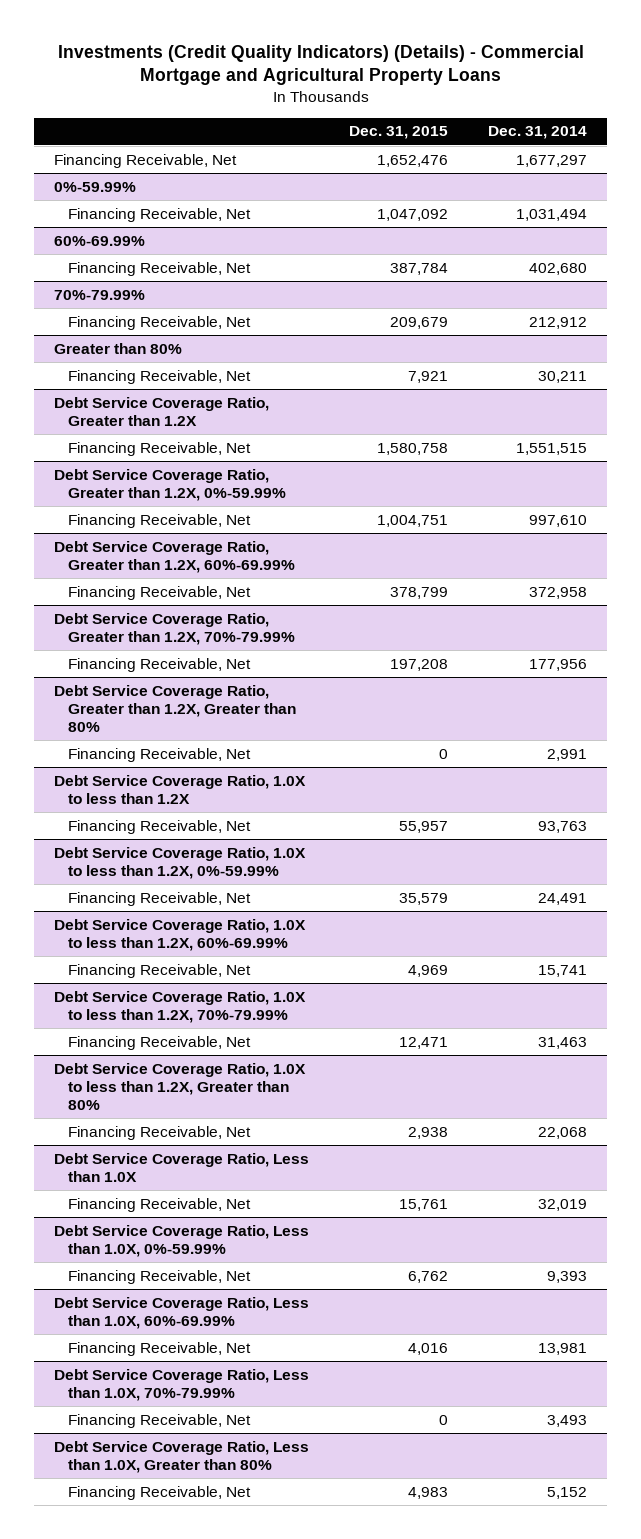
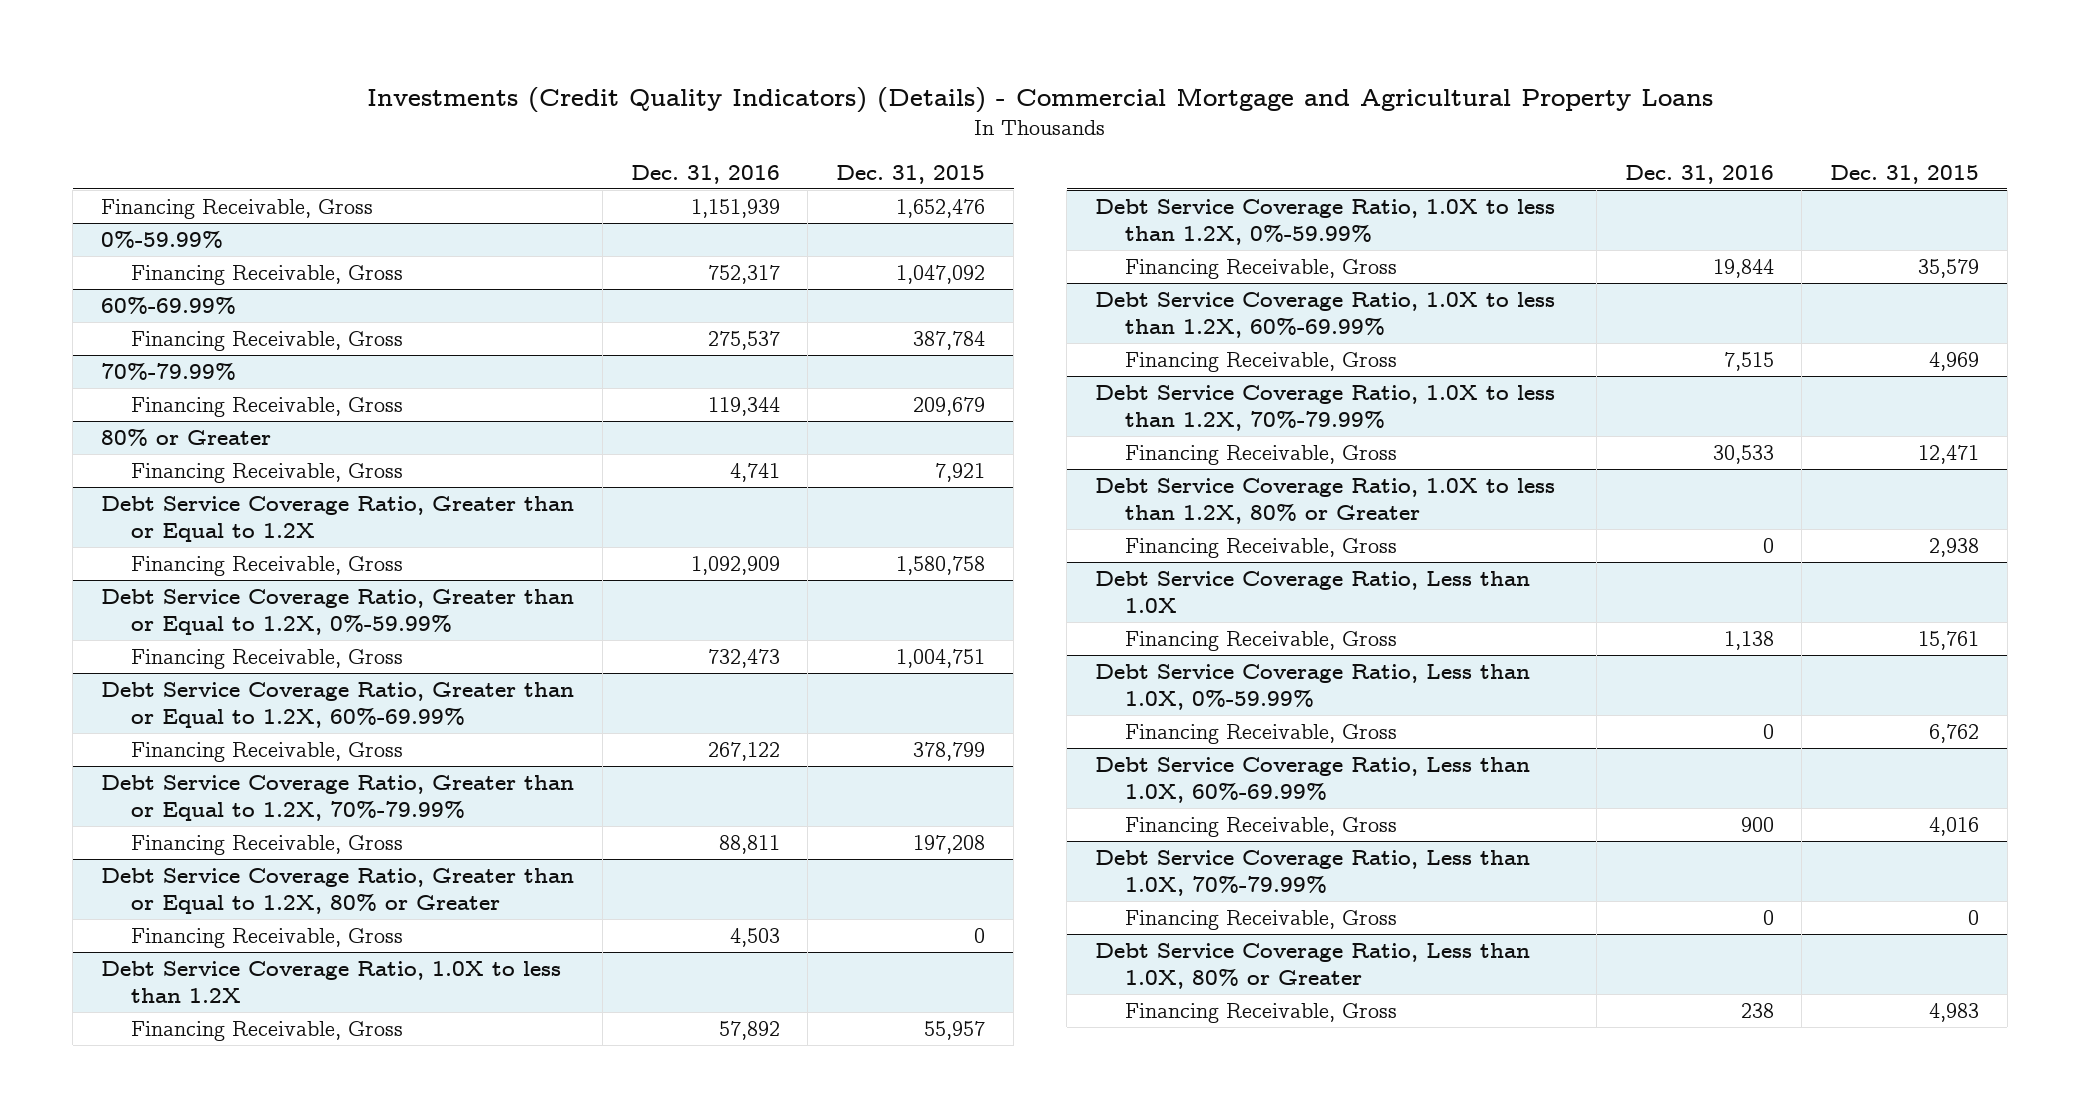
- | Dec. 31, 2015 | Dec. 31, 2014
+ | Dec. 31, 2016 | Dec. 31, 2015
- Financing Receivable, Net | 1,652,476 | 1,677,297
+ Financing Receivable, Gross | 1,151,939 | 1,652,476
@ 0%-59.99%
- Financing Receivable, Net | 1,047,092 | 1,031,494
+ Financing Receivable, Gross | 752,317 | 1,047,092
@ 60%-69.99%
- Financing Receivable, Net | 387,784 | 402,680
+ Financing Receivable, Gross | 275,537 | 387,784
@ 70%-79.99%
- Financing Receivable, Net | 209,679 | 212,912
- Greater than 80%
- Financing Receivable, Net | 7,921 | 30,211
- Debt Service Coverage Ratio, Greater than 1.2X
- Financing Receivable, Net | 1,580,758 | 1,551,515
- Debt Service Coverage Ratio, Greater than 1.2X, 0%-59.99%
- Financing Receivable, Net | 1,004,751 | 997,610
- Debt Service Coverage Ratio, Greater than 1.2X, 60%-69.99%
- Financing Receivable, Net | 378,799 | 372,958
- Debt Service Coverage Ratio, Greater than 1.2X, 70%-79.99%
- Financing Receivable, Net | 197,208 | 177,956
- Debt Service Coverage Ratio, Greater than 1.2X, Greater than 80%
- Financing Receivable, Net | 0 | 2,991
@ 70%-79.99%
+ Financing Receivable, Gross | 119,344 | 209,679
+ 80% or Greater
+ Financing Receivable, Gross | 4,741 | 7,921
+ Debt Service Coverage Ratio, Greater than or Equal to 1.2X
+ Financing Receivable, Gross | 1,092,909 | 1,580,758
+ Debt Service Coverage Ratio, Greater than or Equal to 1.2X, 0%-59.99%
+ Financing Receivable, Gross | 732,473 | 1,004,751
+ Debt Service Coverage Ratio, Greater than or Equal to 1.2X, 60%-69.99%
+ Financing Receivable, Gross | 267,122 | 378,799
+ Debt Service Coverage Ratio, Greater than or Equal to 1.2X, 70%-79.99%
+ Financing Receivable, Gross | 88,811 | 197,208
+ Debt Service Coverage Ratio, Greater than or Equal to 1.2X, 80% or Greater
+ Financing Receivable, Gross | 4,503 | 0
@ Debt Service Coverage Ratio, 1.0X to less than 1.2X
- Financing Receivable, Net | 55,957 | 93,763
+ Financing Receivable, Gross | 57,892 | 55,957
@ Debt Service Coverage Ratio, 1.0X to less than 1.2X, 0%-59.99%
- Financing Receivable, Net | 35,579 | 24,491
+ Financing Receivable, Gross | 19,844 | 35,579
@ Debt Service Coverage Ratio, 1.0X to less than 1.2X, 60%-69.99%
- Financing Receivable, Net | 4,969 | 15,741
+ Financing Receivable, Gross | 7,515 | 4,969
@ Debt Service Coverage Ratio, 1.0X to less than 1.2X, 70%-79.99%
- Financing Receivable, Net | 12,471 | 31,463
- Debt Service Coverage Ratio, 1.0X to less than 1.2X, Greater than 80%
- Financing Receivable, Net | 2,938 | 22,068
@ Debt Service Coverage Ratio, 1.0X to less than 1.2X, 70%-79.99%
+ Financing Receivable, Gross | 30,533 | 12,471
+ Debt Service Coverage Ratio, 1.0X to less than 1.2X, 80% or Greater
+ Financing Receivable, Gross | 0 | 2,938
@ Debt Service Coverage Ratio, Less than 1.0X
- Financing Receivable, Net | 15,761 | 32,019
+ Financing Receivable, Gross | 1,138 | 15,761
@ Debt Service Coverage Ratio, Less than 1.0X, 0%-59.99%
- Financing Receivable, Net | 6,762 | 9,393
+ Financing Receivable, Gross | 0 | 6,762
@ Debt Service Coverage Ratio, Less than 1.0X, 60%-69.99%
- Financing Receivable, Net | 4,016 | 13,981
+ Financing Receivable, Gross | 900 | 4,016
@ Debt Service Coverage Ratio, Less than 1.0X, 70%-79.99%
- Financing Receivable, Net | 0 | 3,493
- Debt Service Coverage Ratio, Less than 1.0X, Greater than 80%
- Financing Receivable, Net | 4,983 | 5,152
@ Debt Service Coverage Ratio, Less than 1.0X, 70%-79.99%
+ Financing Receivable, Gross | 0 | 0
+ Debt Service Coverage Ratio, Less than 1.0X, 80% or Greater
+ Financing Receivable, Gross | 238 | 4,983

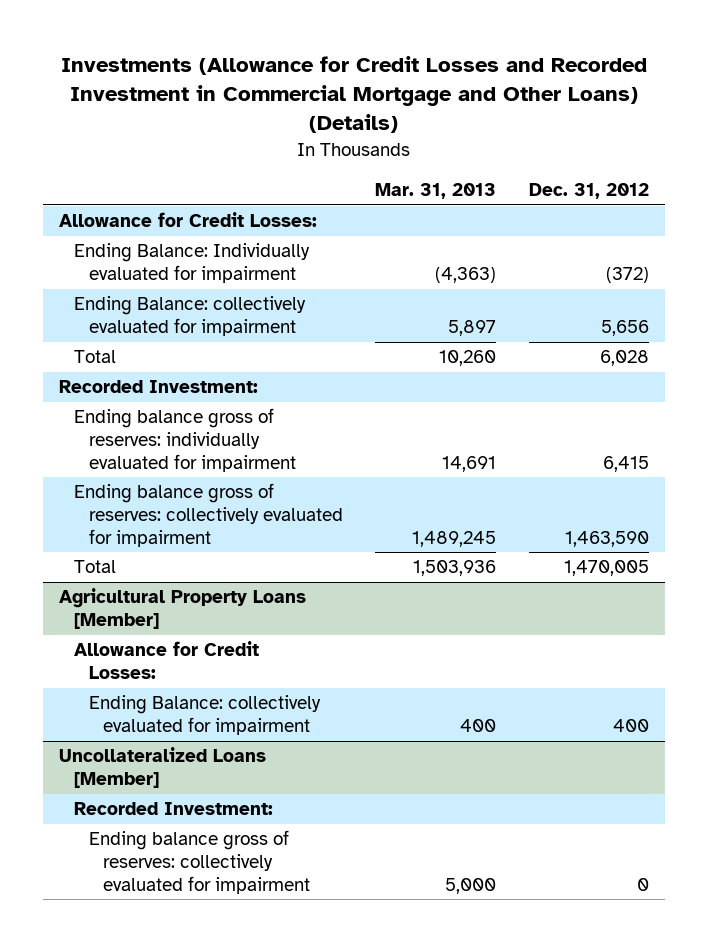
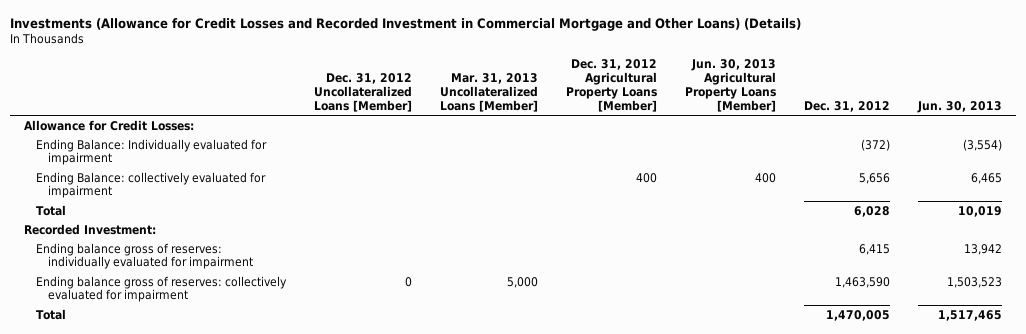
- | Mar. 31, 2013 | Dec. 31, 2012
+ | Dec. 31, 2012 Uncollateralized Loans [Member] | Mar. 31, 2013 Uncollateralized Loans [Member] | Dec. 31, 2012 Agricultural Property Loans [Member] | Jun. 30, 2013 Agricultural Property Loans [Member] | Dec. 31, 2012 | Jun. 30, 2013
- Agricultural Property Loans [Member]
- Allowance for Credit Losses:
- Ending Balance: collectively evaluated for impairment | 400 | 400
- Uncollateralized Loans [Member]
- Recorded Investment:
- Ending balance gross of reserves: collectively evaluated for impairment | 5,000 | 0

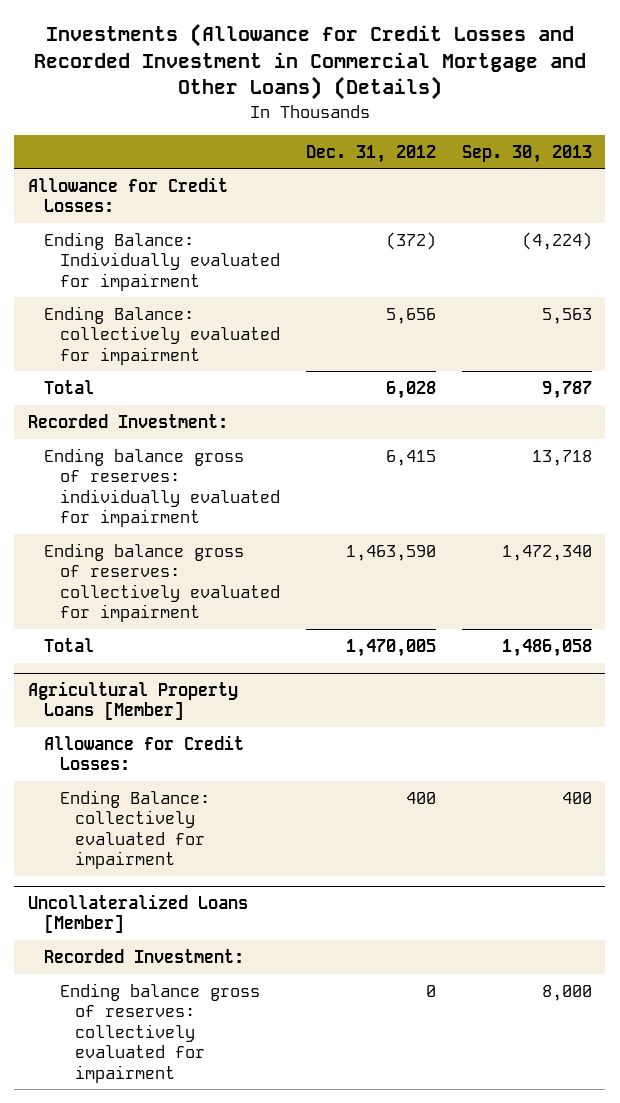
- | Dec. 31, 2012 Uncollateralized Loans [Member] | Mar. 31, 2013 Uncollateralized Loans [Member] | Dec. 31, 2012 Agricultural Property Loans [Member] | Jun. 30, 2013 Agricultural Property Loans [Member] | Dec. 31, 2012 | Jun. 30, 2013
+ | Dec. 31, 2012 | Sep. 30, 2013
+ Agricultural Property Loans [Member]
+ Allowance for Credit Losses:
+ Ending Balance: collectively evaluated for impairment | 400 | 400
+ Uncollateralized Loans [Member]
+ Recorded Investment:
+ Ending balance gross of reserves: collectively evaluated for impairment | 0 | 8,000

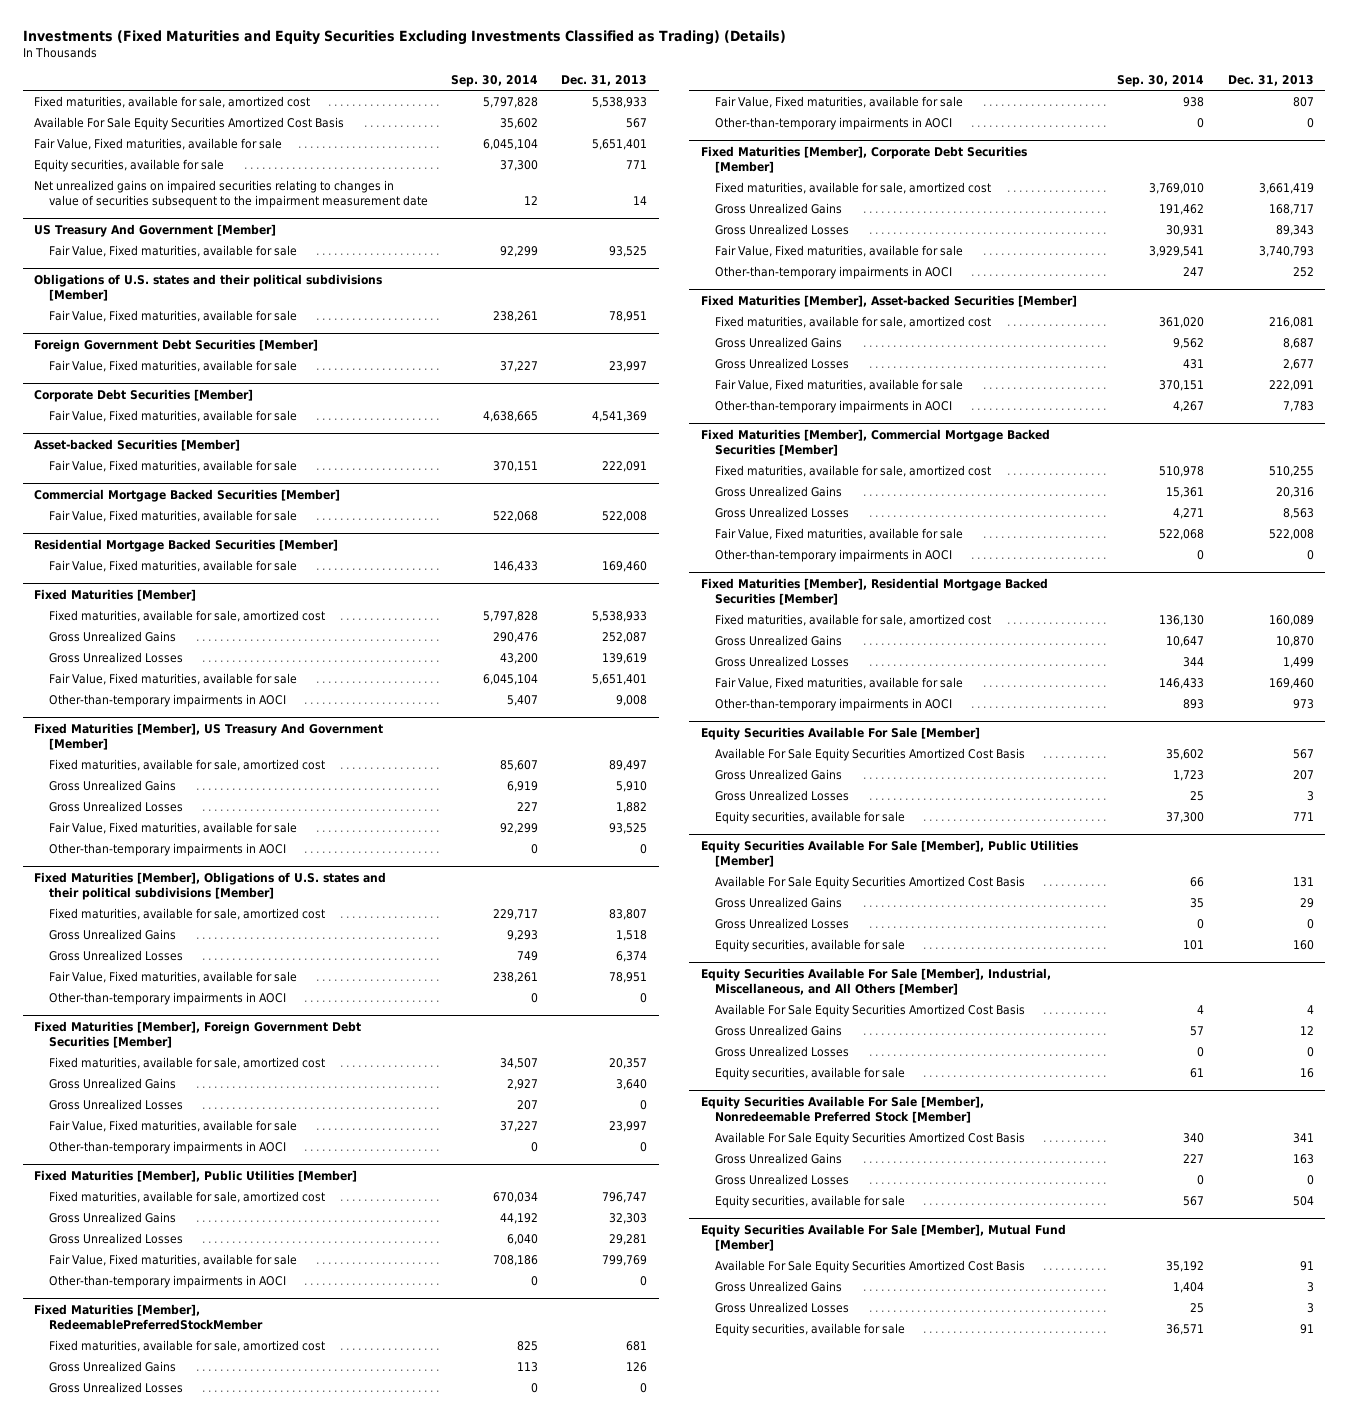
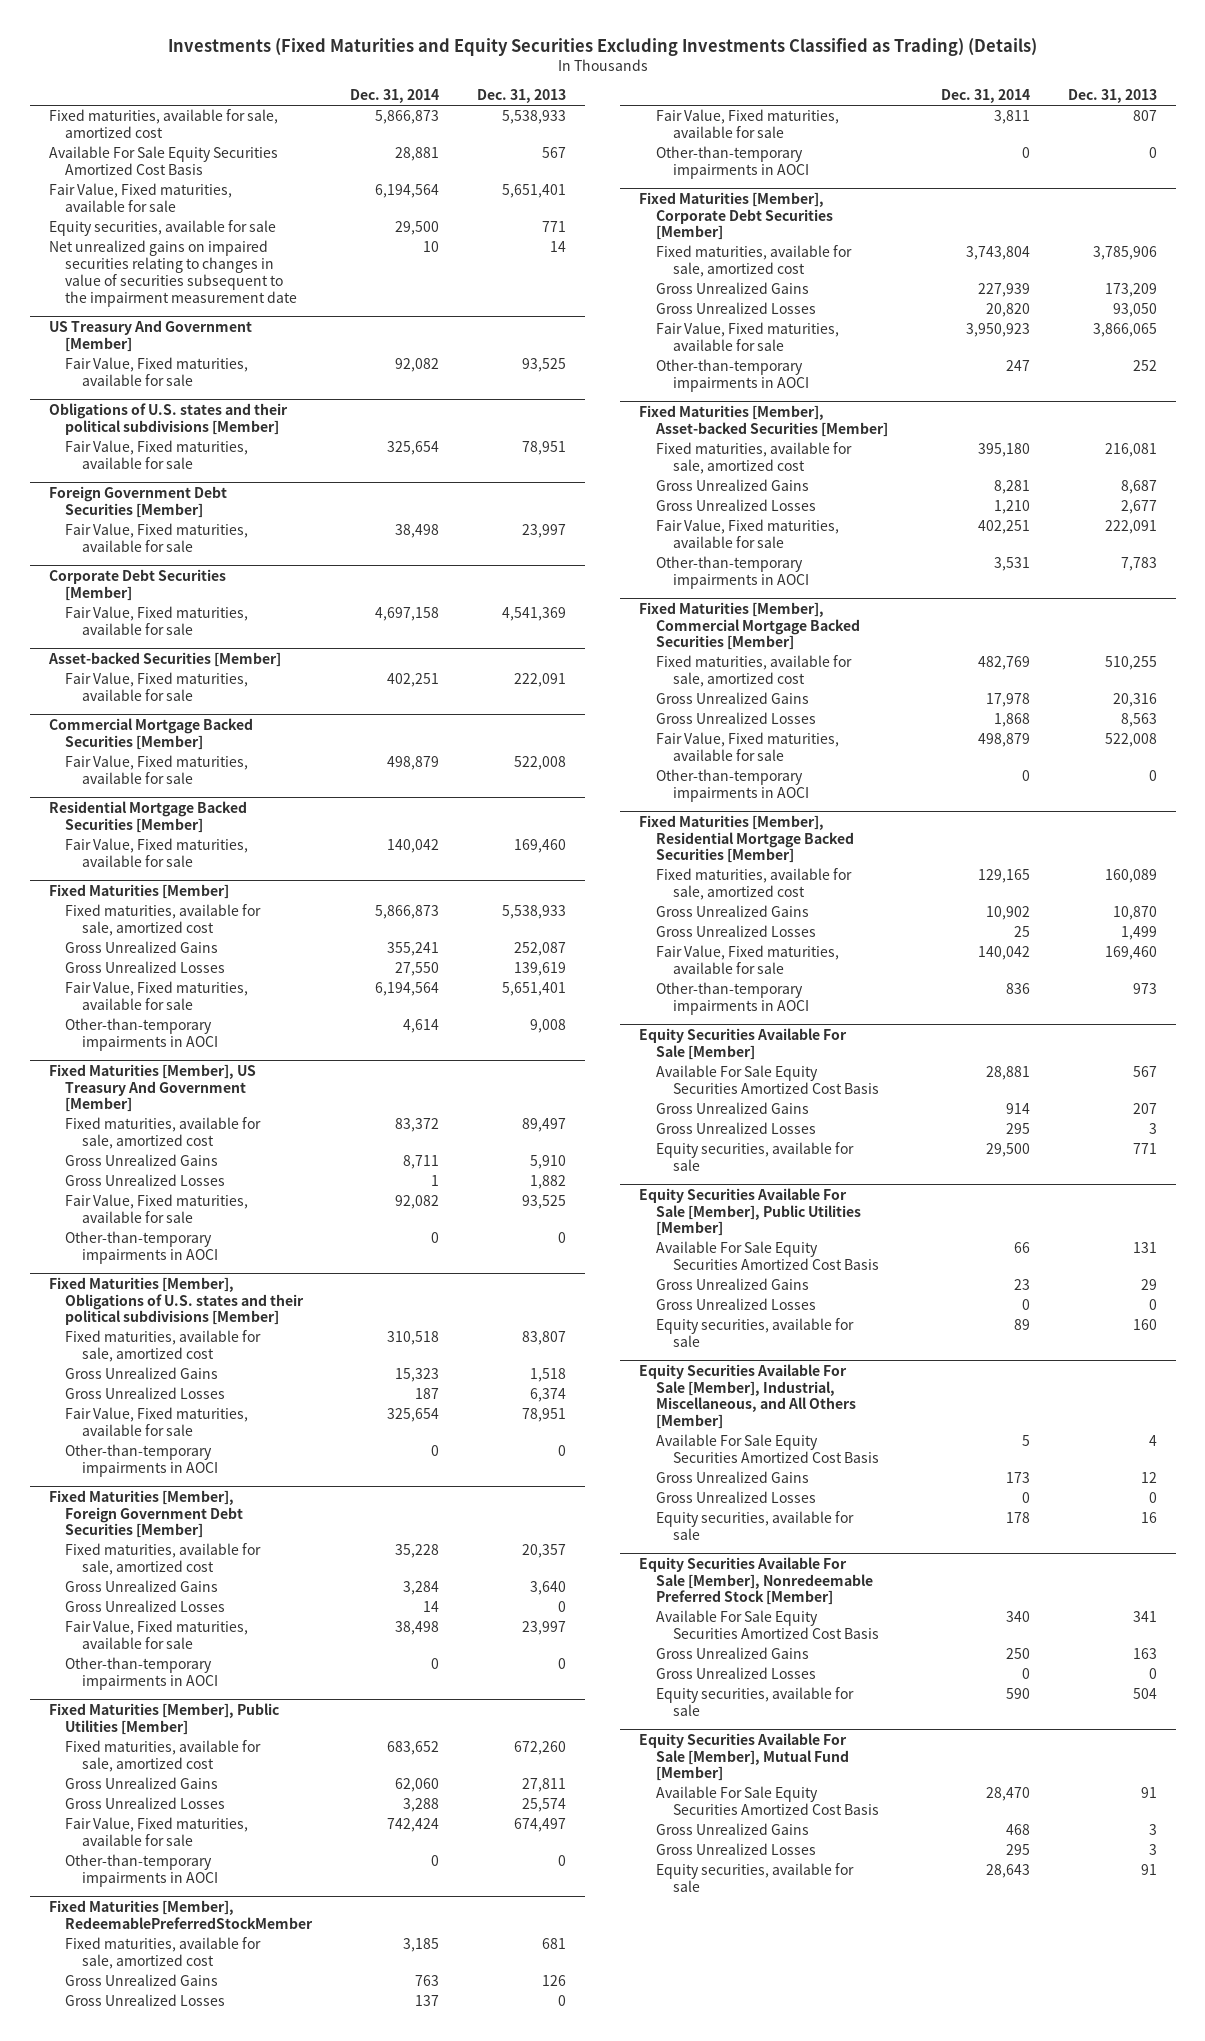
- | Sep. 30, 2014 | Dec. 31, 2013
+ | Dec. 31, 2014 | Dec. 31, 2013
@ Fixed Maturities [Member], Public Utilities [Member]
- Fixed maturities, available for sale, amortized cost | 670,034 | 796,747
- Gross Unrealized Gains | 44,192 | 32,303
- Gross Unrealized Losses | 6,040 | 29,281
- Fair Value, Fixed maturities, available for sale | 708,186 | 799,769
+ Fixed maturities, available for sale, amortized cost | 683,652 | 672,260
+ Gross Unrealized Gains | 62,060 | 27,811
+ Gross Unrealized Losses | 3,288 | 25,574
+ Fair Value, Fixed maturities, available for sale | 742,424 | 674,497
@ Fixed Maturities [Member], Corporate Debt Securities [Member]
- Fixed maturities, available for sale, amortized cost | 3,769,010 | 3,661,419
- Gross Unrealized Gains | 191,462 | 168,717
- Gross Unrealized Losses | 30,931 | 89,343
- Fair Value, Fixed maturities, available for sale | 3,929,541 | 3,740,793
+ Fixed maturities, available for sale, amortized cost | 3,743,804 | 3,785,906
+ Gross Unrealized Gains | 227,939 | 173,209
+ Gross Unrealized Losses | 20,820 | 93,050
+ Fair Value, Fixed maturities, available for sale | 3,950,923 | 3,866,065

